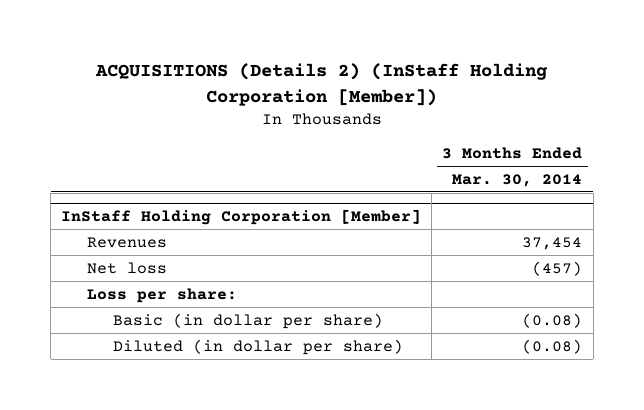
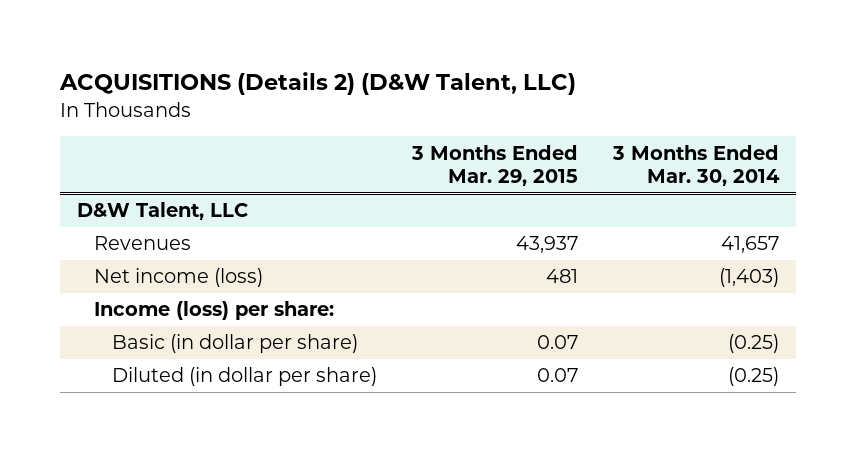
- ACQUISITIONS (Details 2) (InStaff Holding Corporation [Member])
+ ACQUISITIONS (Details 2) (D&W Talent, LLC)
- | 3 Months Ended Mar. 30, 2014
+ | 3 Months Ended Mar. 29, 2015 | 3 Months Ended Mar. 30, 2014
- InStaff Holding Corporation [Member]
- Revenues | 37,454
- Net loss | (457)
- Loss per share:
- Basic (in dollar per share) | (0.08)
- Diluted (in dollar per share) | (0.08)
+ D&W Talent, LLC
+ Revenues | 43,937 | 41,657
+ Net income (loss) | 481 | (1,403)
+ Income (loss) per share:
+ Basic (in dollar per share) | 0.07 | (0.25)
+ Diluted (in dollar per share) | 0.07 | (0.25)

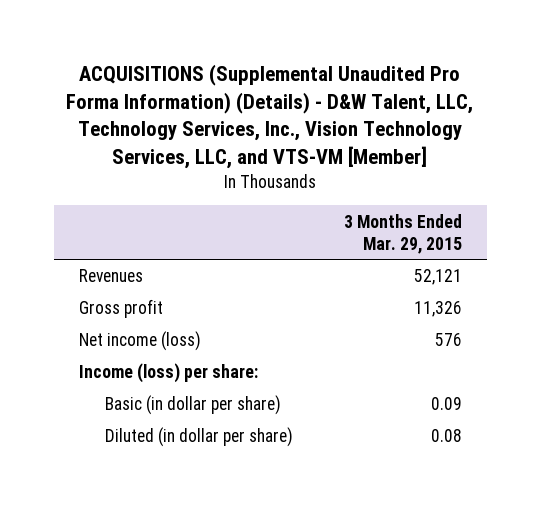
- ACQUISITIONS (Details 2) (D&W Talent, LLC)
+ ACQUISITIONS (Supplemental Unaudited Pro Forma Information) (Details) - D&W Talent, LLC, Technology Services, Inc., Vision Technology Services, LLC, and VTS-VM [Member]
- | 3 Months Ended Mar. 29, 2015 | 3 Months Ended Mar. 30, 2014
+ | 3 Months Ended Mar. 29, 2015
- D&W Talent, LLC
- Revenues | 43,937 | 41,657
- Net income (loss) | 481 | (1,403)
+ Revenues | 52,121
+ Gross profit | 11,326
+ Net income (loss) | 576
- Basic (in dollar per share) | 0.07 | (0.25)
- Diluted (in dollar per share) | 0.07 | (0.25)
+ Basic (in dollar per share) | 0.09
+ Diluted (in dollar per share) | 0.08

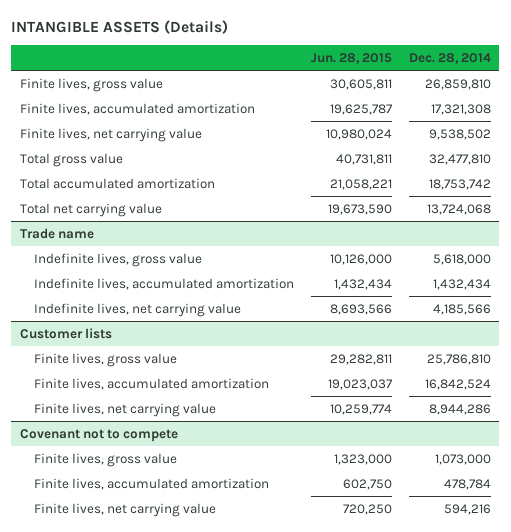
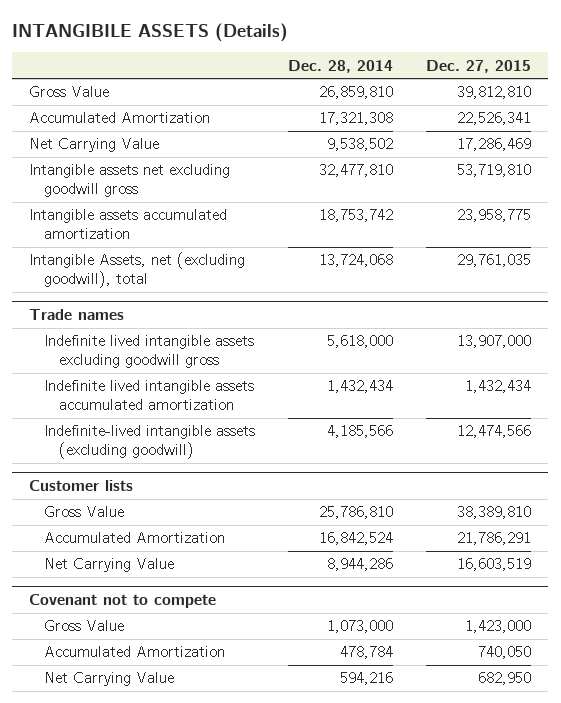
- INTANGIBLE ASSETS (Details)
+ INTANGIBILE ASSETS (Details)
- | Jun. 28, 2015 | Dec. 28, 2014
+ | Dec. 28, 2014 | Dec. 27, 2015
- Finite lives, gross value | 30,605,811 | 26,859,810
- Finite lives, accumulated amortization | 19,625,787 | 17,321,308
- Finite lives, net carrying value | 10,980,024 | 9,538,502
- Total gross value | 40,731,811 | 32,477,810
- Total accumulated amortization | 21,058,221 | 18,753,742
- Total net carrying value | 19,673,590 | 13,724,068
- Trade name
- Indefinite lives, gross value | 10,126,000 | 5,618,000
- Indefinite lives, accumulated amortization | 1,432,434 | 1,432,434
- Indefinite lives, net carrying value | 8,693,566 | 4,185,566
+ Gross Value | 26,859,810 | 39,812,810
+ Accumulated Amortization | 17,321,308 | 22,526,341
+ Net Carrying Value | 9,538,502 | 17,286,469
+ Intangible assets net excluding goodwill gross | 32,477,810 | 53,719,810
+ Intangible assets accumulated amortization | 18,753,742 | 23,958,775
+ Intangible Assets, net (excluding goodwill), total | 13,724,068 | 29,761,035
+ Trade names
+ Indefinite lived intangible assets excluding goodwill gross | 5,618,000 | 13,907,000
+ Indefinite lived intangible assets accumulated amortization | 1,432,434 | 1,432,434
+ Indefinite-lived intangible assets (excluding goodwill) | 4,185,566 | 12,474,566
@ Customer lists
- Finite lives, gross value | 29,282,811 | 25,786,810
- Finite lives, accumulated amortization | 19,023,037 | 16,842,524
- Finite lives, net carrying value | 10,259,774 | 8,944,286
+ Gross Value | 25,786,810 | 38,389,810
+ Accumulated Amortization | 16,842,524 | 21,786,291
+ Net Carrying Value | 8,944,286 | 16,603,519
@ Covenant not to compete
- Finite lives, gross value | 1,323,000 | 1,073,000
- Finite lives, accumulated amortization | 602,750 | 478,784
- Finite lives, net carrying value | 720,250 | 594,216
+ Gross Value | 1,073,000 | 1,423,000
+ Accumulated Amortization | 478,784 | 740,050
+ Net Carrying Value | 594,216 | 682,950

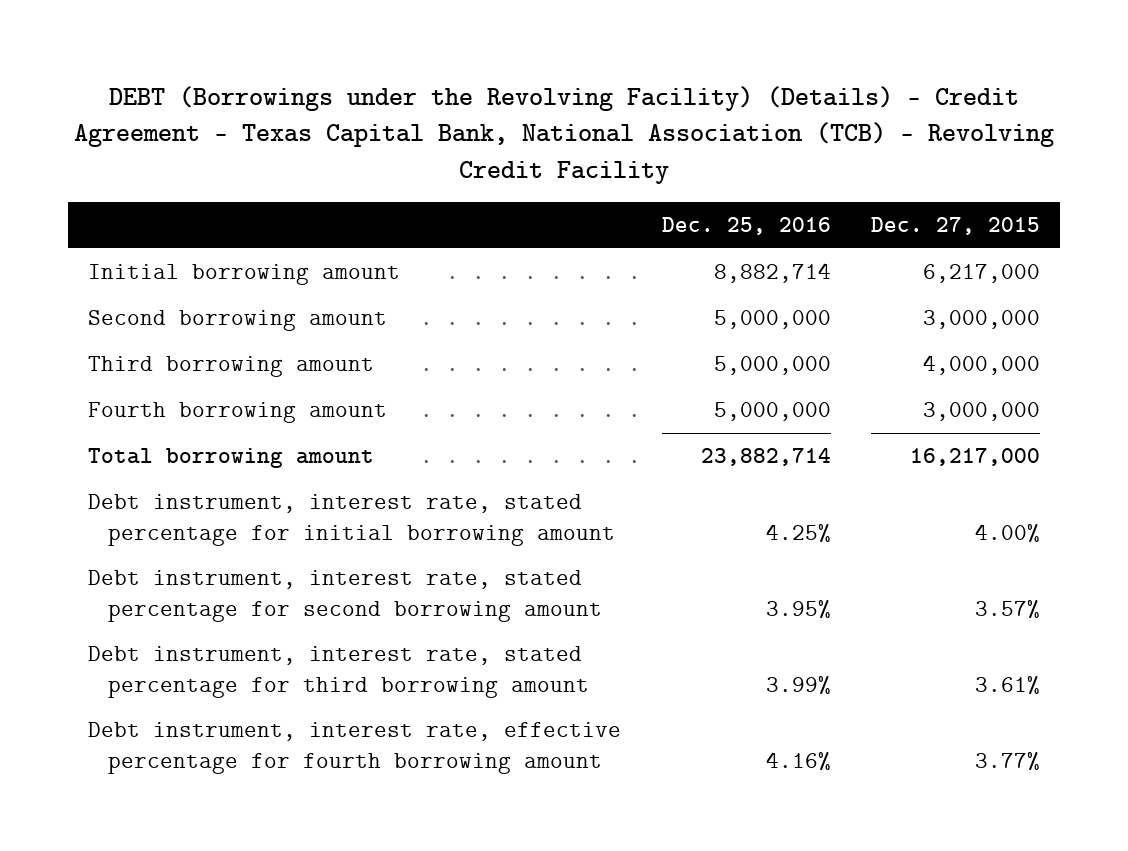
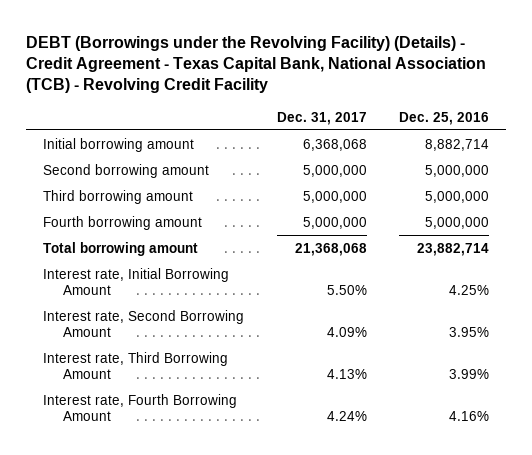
- | Dec. 25, 2016 | Dec. 27, 2015
+ | Dec. 31, 2017 | Dec. 25, 2016
- Debt instrument, interest rate, stated percentage for initial borrowing amount | 4.25% | 4.00%
- Debt instrument, interest rate, stated percentage for second borrowing amount | 3.95% | 3.57%
- Debt instrument, interest rate, stated percentage for third borrowing amount | 3.99% | 3.61%
- Debt instrument, interest rate, effective percentage for fourth borrowing amount | 4.16% | 3.77%
+ Interest rate, Initial Borrowing Amount | 5.50% | 4.25%
+ Interest rate, Second Borrowing Amount | 4.09% | 3.95%
+ Interest rate, Third Borrowing Amount | 4.13% | 3.99%
+ Interest rate, Fourth Borrowing Amount | 4.24% | 4.16%

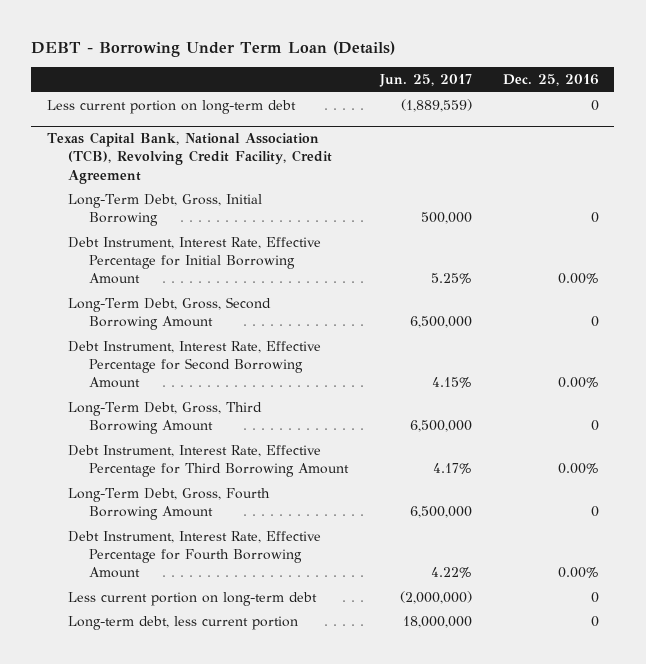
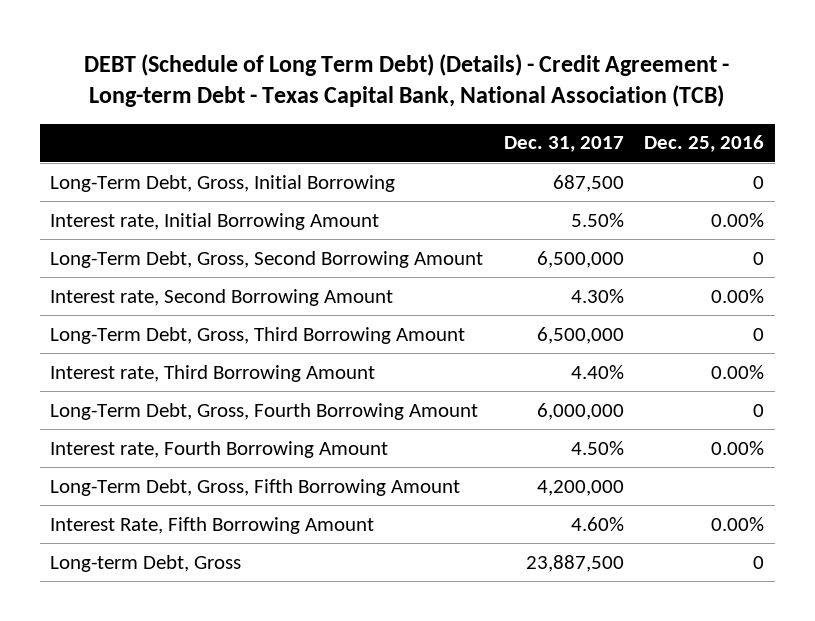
- DEBT - Borrowing Under Term Loan (Details)
+ DEBT (Schedule of Long Term Debt) (Details) - Credit Agreement - Long-term Debt - Texas Capital Bank, National Association (TCB)
- | Jun. 25, 2017 | Dec. 25, 2016
+ | Dec. 31, 2017 | Dec. 25, 2016
- Less current portion on long-term debt | (1,889,559) | 0
- Texas Capital Bank, National Association (TCB), Revolving Credit Facility, Credit Agreement
- Debt Instrument, Interest Rate, Effective Percentage for Initial Borrowing Amount | 5.25% | 0.00%
+ Interest rate, Initial Borrowing Amount | 5.50% | 0.00%
- Debt Instrument, Interest Rate, Effective Percentage for Second Borrowing Amount | 4.15% | 0.00%
+ Interest rate, Second Borrowing Amount | 4.30% | 0.00%
- Debt Instrument, Interest Rate, Effective Percentage for Third Borrowing Amount | 4.17% | 0.00%
+ Interest rate, Third Borrowing Amount | 4.40% | 0.00%
- Debt Instrument, Interest Rate, Effective Percentage for Fourth Borrowing Amount | 4.22% | 0.00%
- Less current portion on long-term debt | (2,000,000) | 0
- Long-term debt, less current portion | 18,000,000 | 0
+ Interest rate, Fourth Borrowing Amount | 4.50% | 0.00%
+ Long-Term Debt, Gross, Fifth Borrowing Amount | 4,200,000 |
+ Interest Rate, Fifth Borrowing Amount | 4.60% | 0.00%
+ Long-term Debt, Gross | 23,887,500 | 0

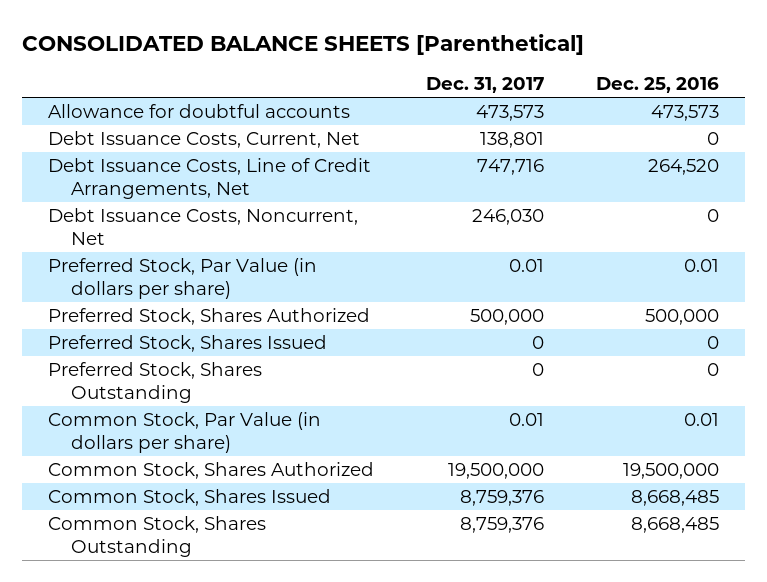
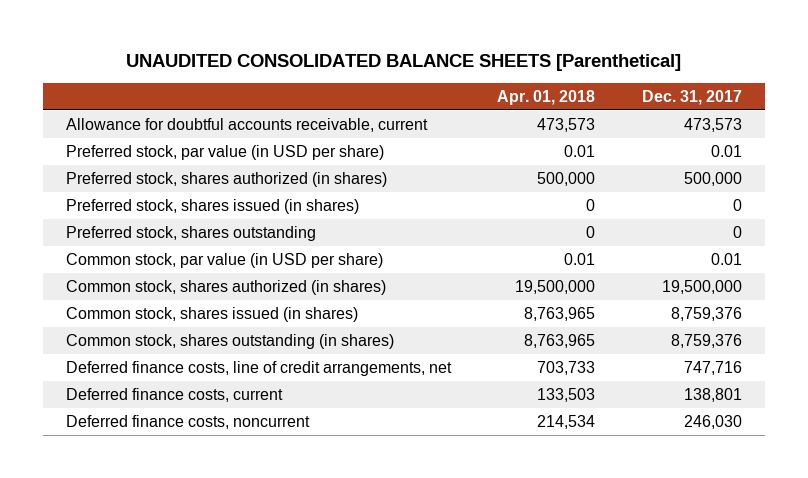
- CONSOLIDATED BALANCE SHEETS [Parenthetical]
+ UNAUDITED CONSOLIDATED BALANCE SHEETS [Parenthetical]
- | Dec. 31, 2017 | Dec. 25, 2016
+ | Apr. 01, 2018 | Dec. 31, 2017
- Allowance for doubtful accounts | 473,573 | 473,573
- Debt Issuance Costs, Current, Net | 138,801 | 0
- Debt Issuance Costs, Line of Credit Arrangements, Net | 747,716 | 264,520
- Debt Issuance Costs, Noncurrent, Net | 246,030 | 0
- Preferred Stock, Par Value (in dollars per share) | 0.01 | 0.01
- Preferred Stock, Shares Authorized | 500,000 | 500,000
- Preferred Stock, Shares Issued | 0 | 0
- Preferred Stock, Shares Outstanding | 0 | 0
- Common Stock, Par Value (in dollars per share) | 0.01 | 0.01
- Common Stock, Shares Authorized | 19,500,000 | 19,500,000
- Common Stock, Shares Issued | 8,759,376 | 8,668,485
- Common Stock, Shares Outstanding | 8,759,376 | 8,668,485
+ Allowance for doubtful accounts receivable, current | 473,573 | 473,573
+ Preferred stock, par value (in USD per share) | 0.01 | 0.01
+ Preferred stock, shares authorized (in shares) | 500,000 | 500,000
+ Preferred stock, shares issued (in shares) | 0 | 0
+ Preferred stock, shares outstanding | 0 | 0
+ Common stock, par value (in USD per share) | 0.01 | 0.01
+ Common stock, shares authorized (in shares) | 19,500,000 | 19,500,000
+ Common stock, shares issued (in shares) | 8,763,965 | 8,759,376
+ Common stock, shares outstanding (in shares) | 8,763,965 | 8,759,376
+ Deferred finance costs, line of credit arrangements, net | 703,733 | 747,716
+ Deferred finance costs, current | 133,503 | 138,801
+ Deferred finance costs, noncurrent | 214,534 | 246,030

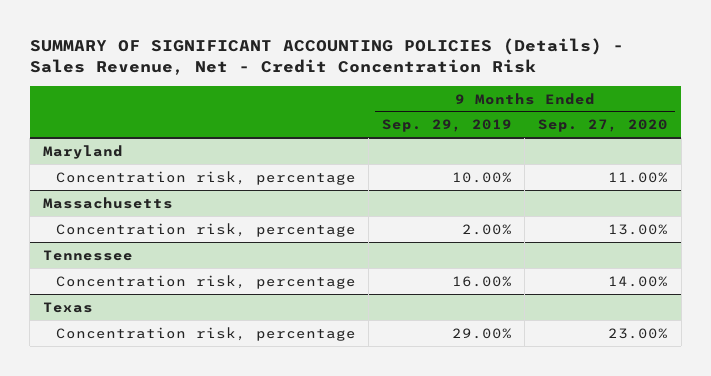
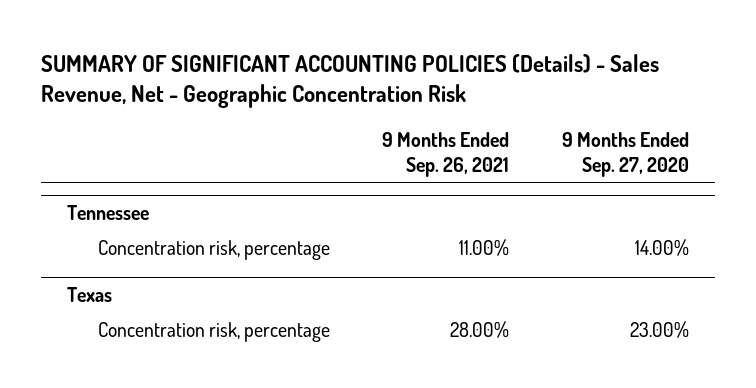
- SUMMARY OF SIGNIFICANT ACCOUNTING POLICIES (Details) - Sales Revenue, Net - Credit Concentration Risk
+ SUMMARY OF SIGNIFICANT ACCOUNTING POLICIES (Details) - Sales Revenue, Net - Geographic Concentration Risk
- | 9 Months Ended Sep. 29, 2019 | 9 Months Ended Sep. 27, 2020
+ | 9 Months Ended Sep. 26, 2021 | 9 Months Ended Sep. 27, 2020
- Maryland
- Concentration risk, percentage | 10.00% | 11.00%
- Massachusetts
- Concentration risk, percentage | 2.00% | 13.00%

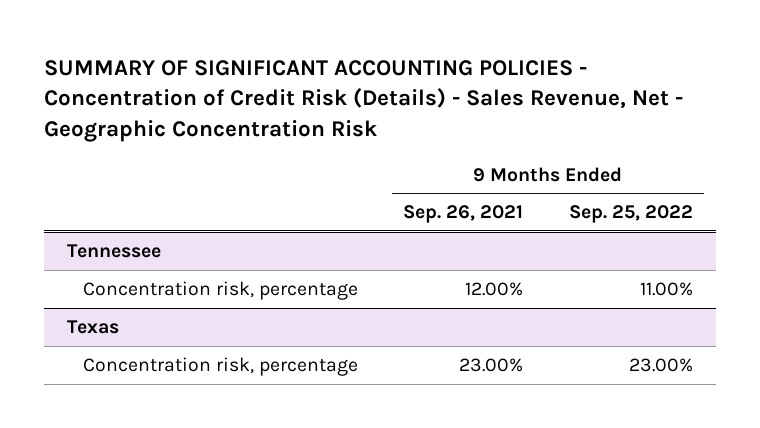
- SUMMARY OF SIGNIFICANT ACCOUNTING POLICIES (Details) - Sales Revenue, Net - Geographic Concentration Risk
+ SUMMARY OF SIGNIFICANT ACCOUNTING POLICIES - Concentration of Credit Risk (Details) - Sales Revenue, Net - Geographic Concentration Risk
- | 9 Months Ended Sep. 26, 2021 | 9 Months Ended Sep. 27, 2020
+ | 9 Months Ended Sep. 26, 2021 | 9 Months Ended Sep. 25, 2022
@ Tennessee
- Concentration risk, percentage | 11.00% | 14.00%
+ Concentration risk, percentage | 12.00% | 11.00%
@ Texas
- Concentration risk, percentage | 28.00% | 23.00%
+ Concentration risk, percentage | 23.00% | 23.00%

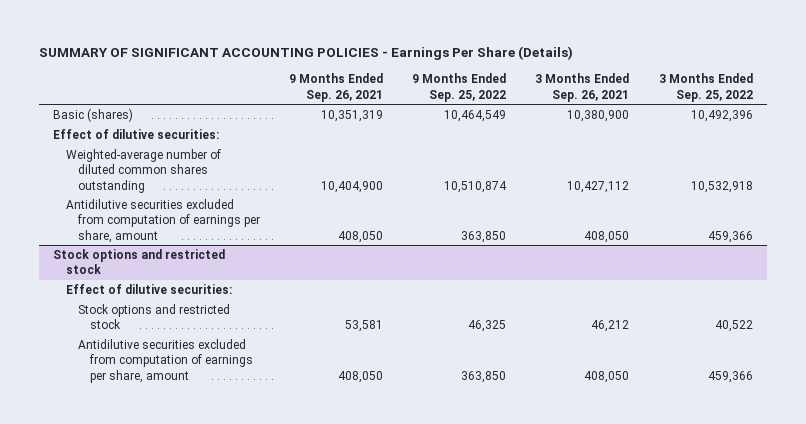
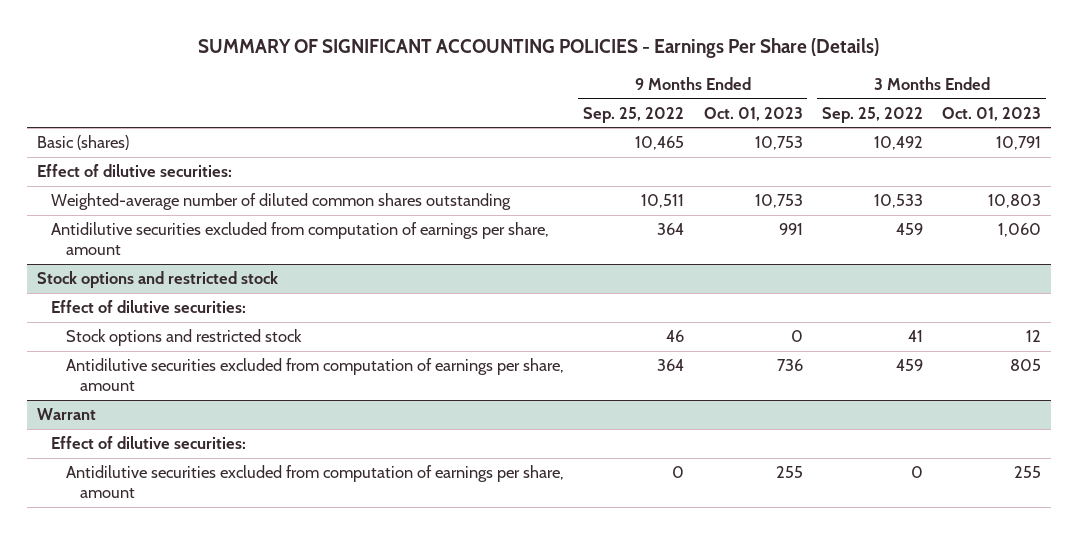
- | 9 Months Ended Sep. 26, 2021 | 9 Months Ended Sep. 25, 2022 | 3 Months Ended Sep. 26, 2021 | 3 Months Ended Sep. 25, 2022
+ | 9 Months Ended Sep. 25, 2022 | 9 Months Ended Oct. 01, 2023 | 3 Months Ended Sep. 25, 2022 | 3 Months Ended Oct. 01, 2023
- Basic (shares) | 10,351,319 | 10,464,549 | 10,380,900 | 10,492,396
+ Basic (shares) | 10,465 | 10,753 | 10,492 | 10,791
- Weighted-average number of diluted common shares outstanding | 10,404,900 | 10,510,874 | 10,427,112 | 10,532,918
- Antidilutive securities excluded from computation of earnings per share, amount | 408,050 | 363,850 | 408,050 | 459,366
+ Weighted-average number of diluted common shares outstanding | 10,511 | 10,753 | 10,533 | 10,803
+ Antidilutive securities excluded from computation of earnings per share, amount | 364 | 991 | 459 | 1,060
@ Stock options and restricted stock
- Stock options and restricted stock | 53,581 | 46,325 | 46,212 | 40,522
- Antidilutive securities excluded from computation of earnings per share, amount | 408,050 | 363,850 | 408,050 | 459,366
+ Stock options and restricted stock | 46 | 0 | 41 | 12
+ Antidilutive securities excluded from computation of earnings per share, amount | 364 | 736 | 459 | 805
+ Warrant
+ Effect of dilutive securities:
+ Antidilutive securities excluded from computation of earnings per share, amount | 0 | 255 | 0 | 255

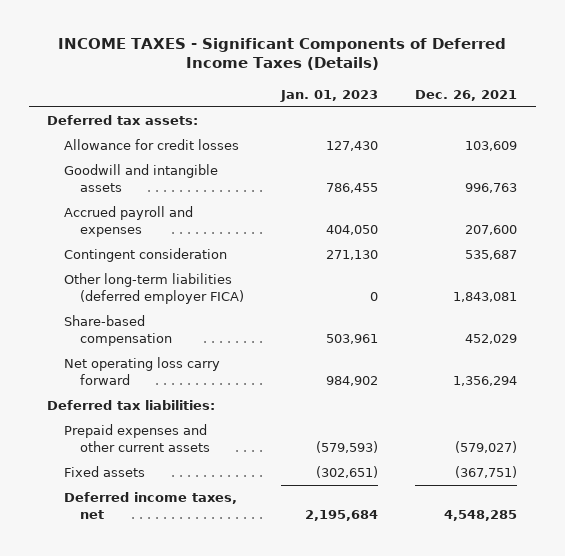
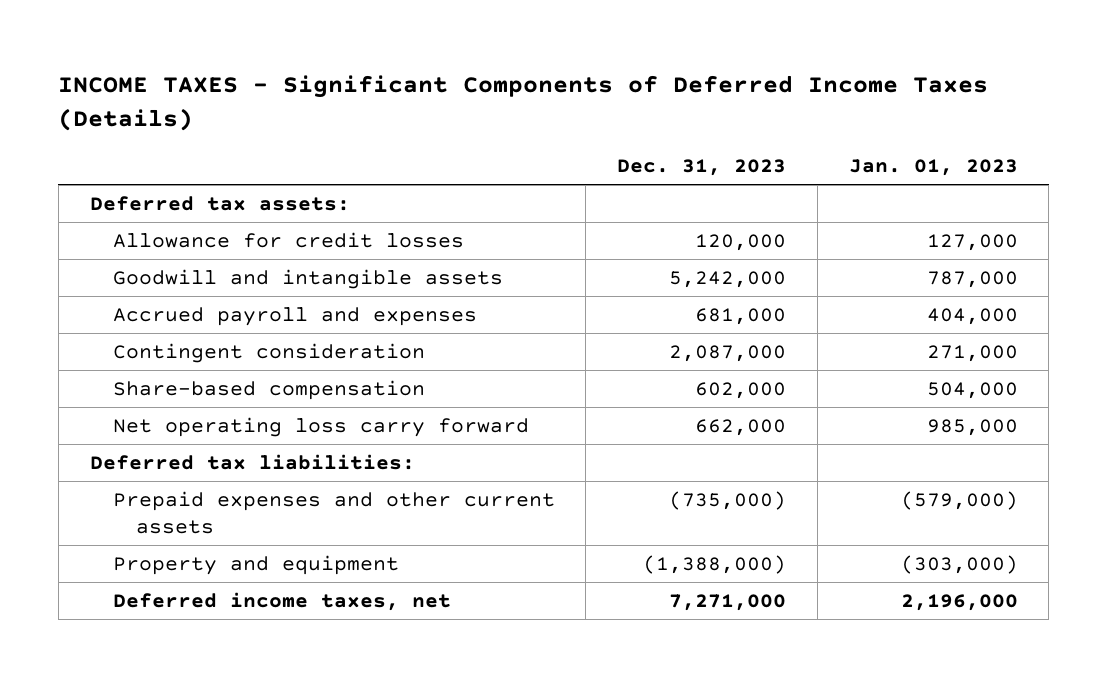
- | Jan. 01, 2023 | Dec. 26, 2021
+ | Dec. 31, 2023 | Jan. 01, 2023
- Allowance for credit losses | 127,430 | 103,609
- Goodwill and intangible assets | 786,455 | 996,763
- Accrued payroll and expenses | 404,050 | 207,600
- Contingent consideration | 271,130 | 535,687
- Other long-term liabilities (deferred employer FICA) | 0 | 1,843,081
- Share-based compensation | 503,961 | 452,029
- Net operating loss carry forward | 984,902 | 1,356,294
+ Allowance for credit losses | 120,000 | 127,000
+ Goodwill and intangible assets | 5,242,000 | 787,000
+ Accrued payroll and expenses | 681,000 | 404,000
+ Contingent consideration | 2,087,000 | 271,000
+ Share-based compensation | 602,000 | 504,000
+ Net operating loss carry forward | 662,000 | 985,000
- Prepaid expenses and other current assets | (579,593) | (579,027)
- Fixed assets | (302,651) | (367,751)
- Deferred income taxes, net | 2,195,684 | 4,548,285
+ Prepaid expenses and other current assets | (735,000) | (579,000)
+ Property and equipment | (1,388,000) | (303,000)
+ Deferred income taxes, net | 7,271,000 | 2,196,000

